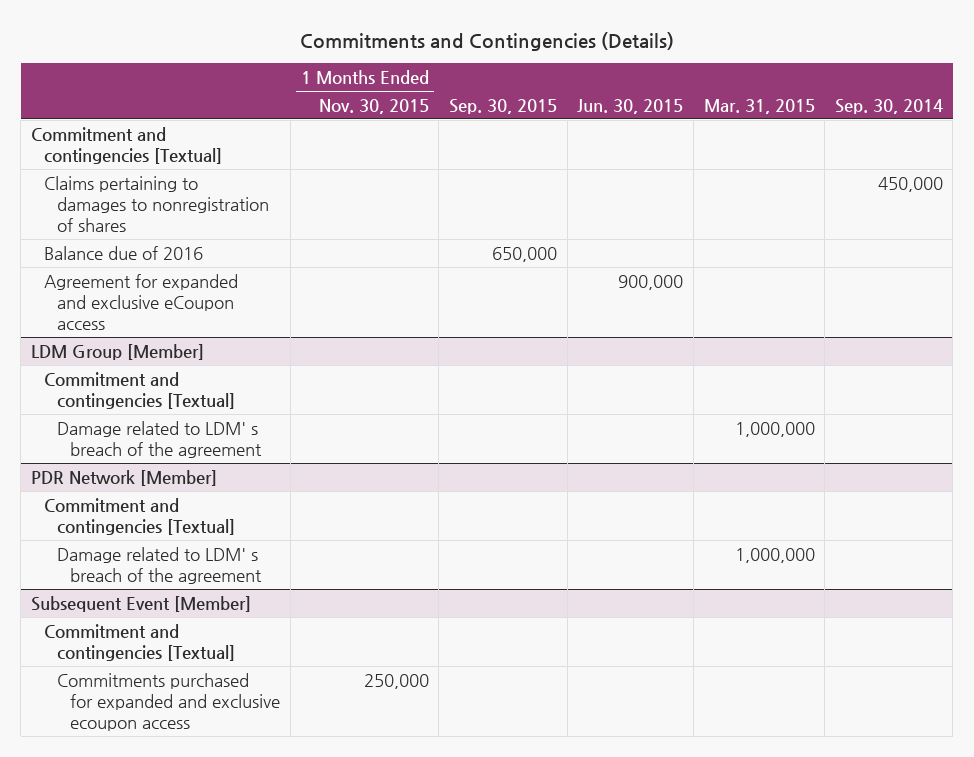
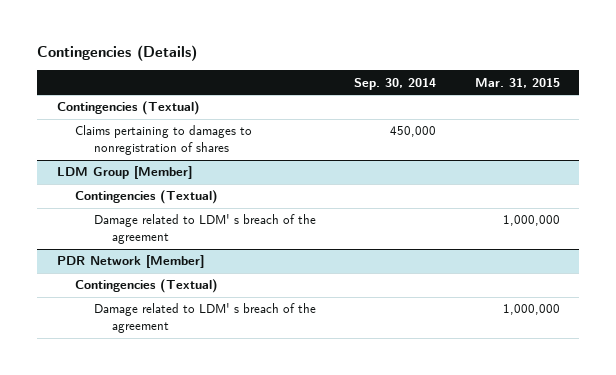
- Commitments and Contingencies (Details)
+ Contingencies (Details)
- | 1 Months Ended Nov. 30, 2015 | Sep. 30, 2015 | Jun. 30, 2015 | Mar. 31, 2015 | Sep. 30, 2014
+ | Sep. 30, 2014 | Mar. 31, 2015
- Commitment and contingencies [Textual]
+ Contingencies (Textual)
- Balance due of 2016 | | 650,000 | | |
- Agreement for expanded and exclusive eCoupon access | | | 900,000 | |
@ LDM Group [Member]
- Commitment and contingencies [Textual]
+ Contingencies (Textual)
@ PDR Network [Member]
- Commitment and contingencies [Textual]
+ Contingencies (Textual)
- Subsequent Event [Member]
- Commitment and contingencies [Textual]
- Commitments purchased for expanded and exclusive ecoupon access | 250,000 | | | |

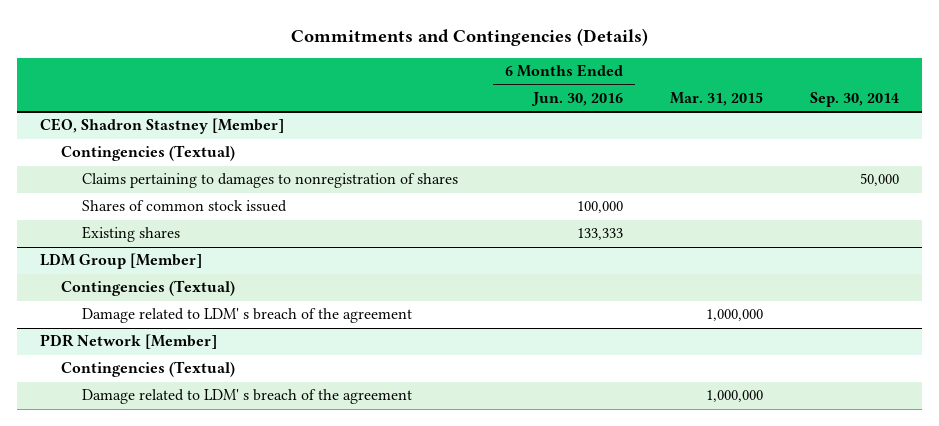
- Contingencies (Details)
+ Commitments and Contingencies (Details)
- | Sep. 30, 2014 | Mar. 31, 2015
+ | 6 Months Ended Jun. 30, 2016 | Mar. 31, 2015 | Sep. 30, 2014
- Contingencies (Textual)
- Claims pertaining to damages to nonregistration of shares | 450,000 |
+ CEO, Shadron Stastney [Member]
+ Contingencies (Textual)
+ Claims pertaining to damages to nonregistration of shares | | | 50,000
+ Shares of common stock issued | 100,000 | |
+ Existing shares | 133,333 | |

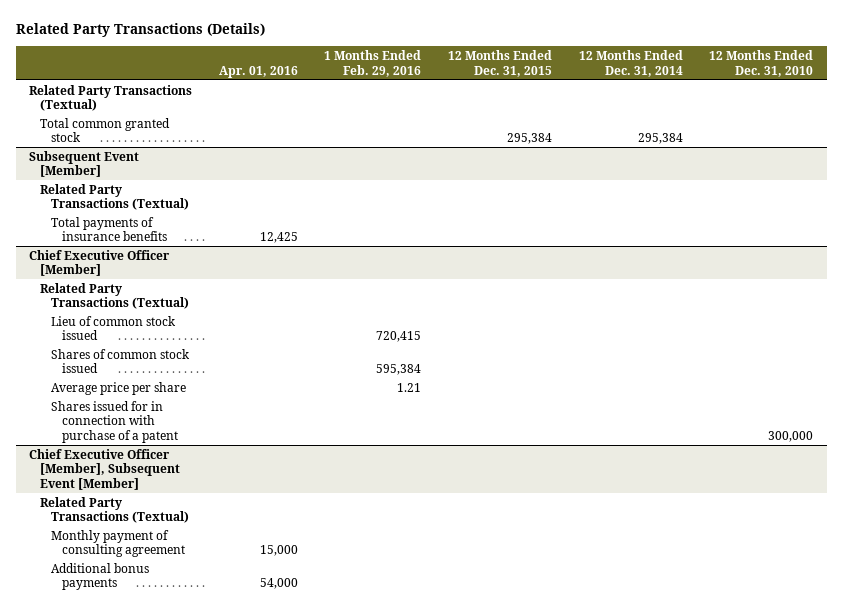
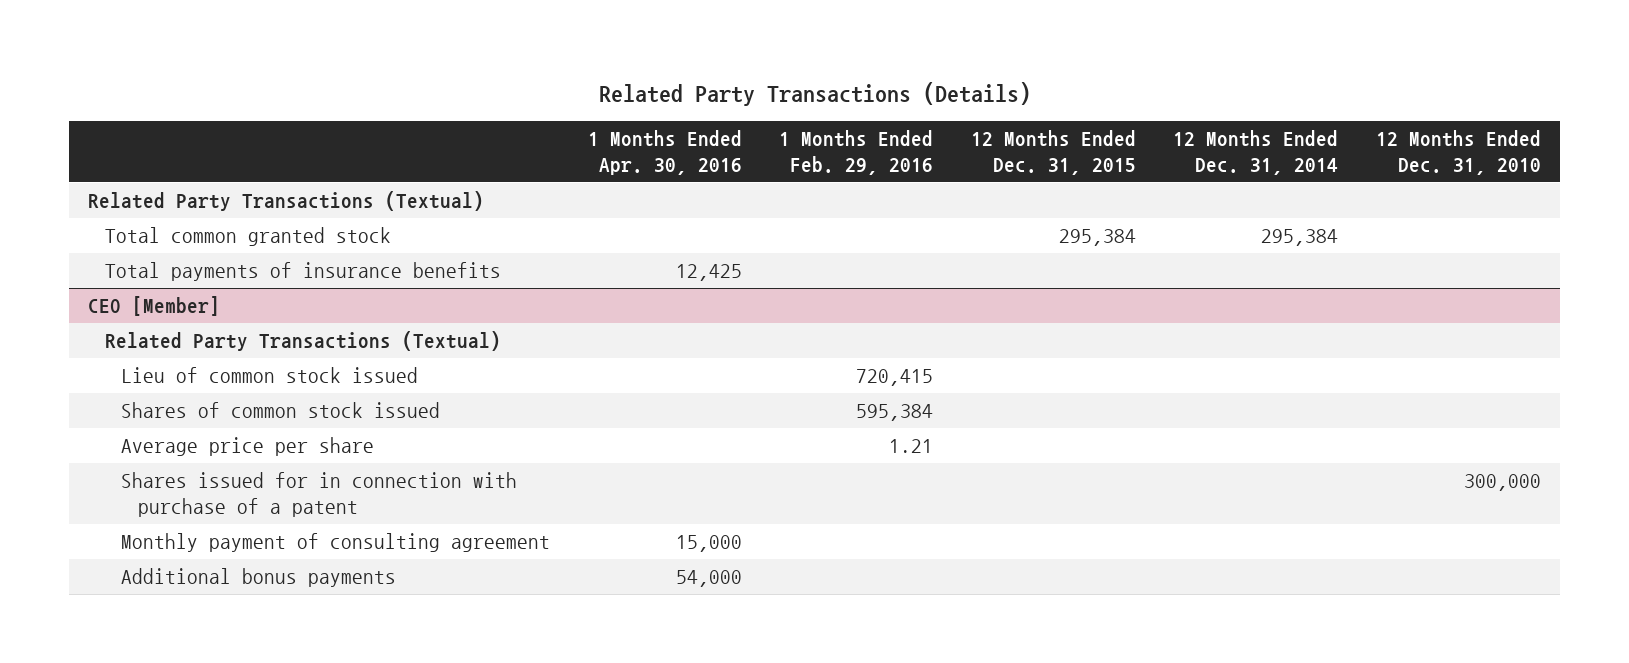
- | Apr. 01, 2016 | 1 Months Ended Feb. 29, 2016 | 12 Months Ended Dec. 31, 2015 | 12 Months Ended Dec. 31, 2014 | 12 Months Ended Dec. 31, 2010
+ | 1 Months Ended Apr. 30, 2016 | 1 Months Ended Feb. 29, 2016 | 12 Months Ended Dec. 31, 2015 | 12 Months Ended Dec. 31, 2014 | 12 Months Ended Dec. 31, 2010
- Subsequent Event [Member]
- Related Party Transactions (Textual)
- Total payments of insurance benefits | 12,425 | | | |
- Chief Executive Officer [Member]
+ Total payments of insurance benefits | 12,425 | | | |
+ CEO [Member]
- Chief Executive Officer [Member], Subsequent Event [Member]
- Related Party Transactions (Textual)
- Monthly payment of consulting agreement | 15,000 | | | |
- Additional bonus payments | 54,000 | | | |
+ Monthly payment of consulting agreement | 15,000 | | | |
+ Additional bonus payments | 54,000 | | | |

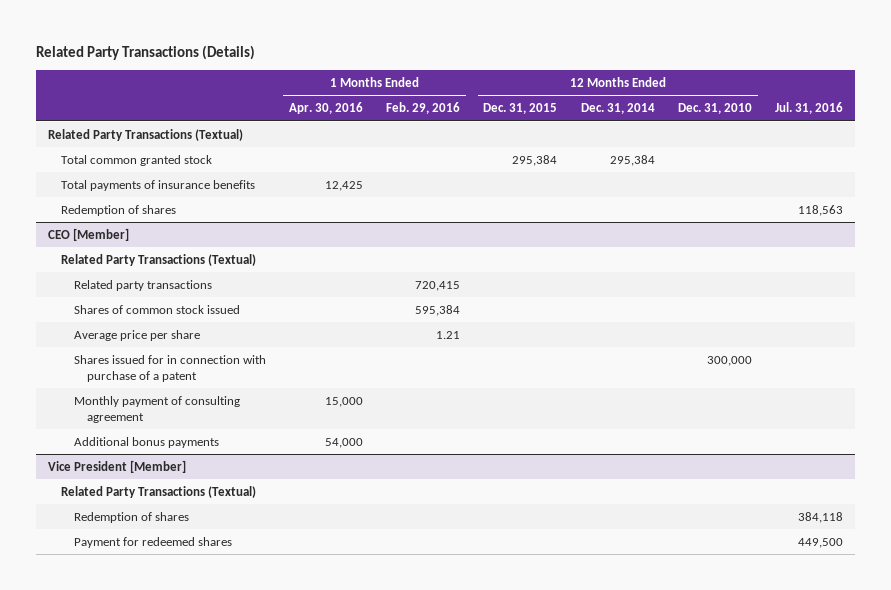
- | 1 Months Ended Apr. 30, 2016 | 1 Months Ended Feb. 29, 2016 | 12 Months Ended Dec. 31, 2015 | 12 Months Ended Dec. 31, 2014 | 12 Months Ended Dec. 31, 2010
+ | 1 Months Ended Apr. 30, 2016 | 1 Months Ended Feb. 29, 2016 | 12 Months Ended Dec. 31, 2015 | 12 Months Ended Dec. 31, 2014 | 12 Months Ended Dec. 31, 2010 | Jul. 31, 2016
+ Redemption of shares | | | | | | 118,563
@ CEO [Member]
- Lieu of common stock issued | | 720,415 | | |
+ Related party transactions | | 720,415 | | | |
+ Vice President [Member]
+ Related Party Transactions (Textual)
+ Redemption of shares | | | | | | 384,118
+ Payment for redeemed shares | | | | | | 449,500

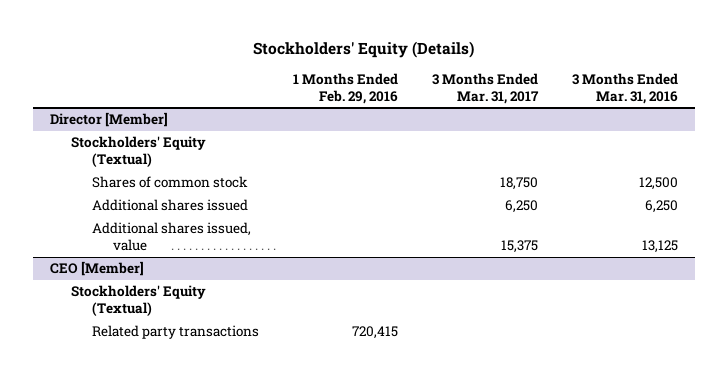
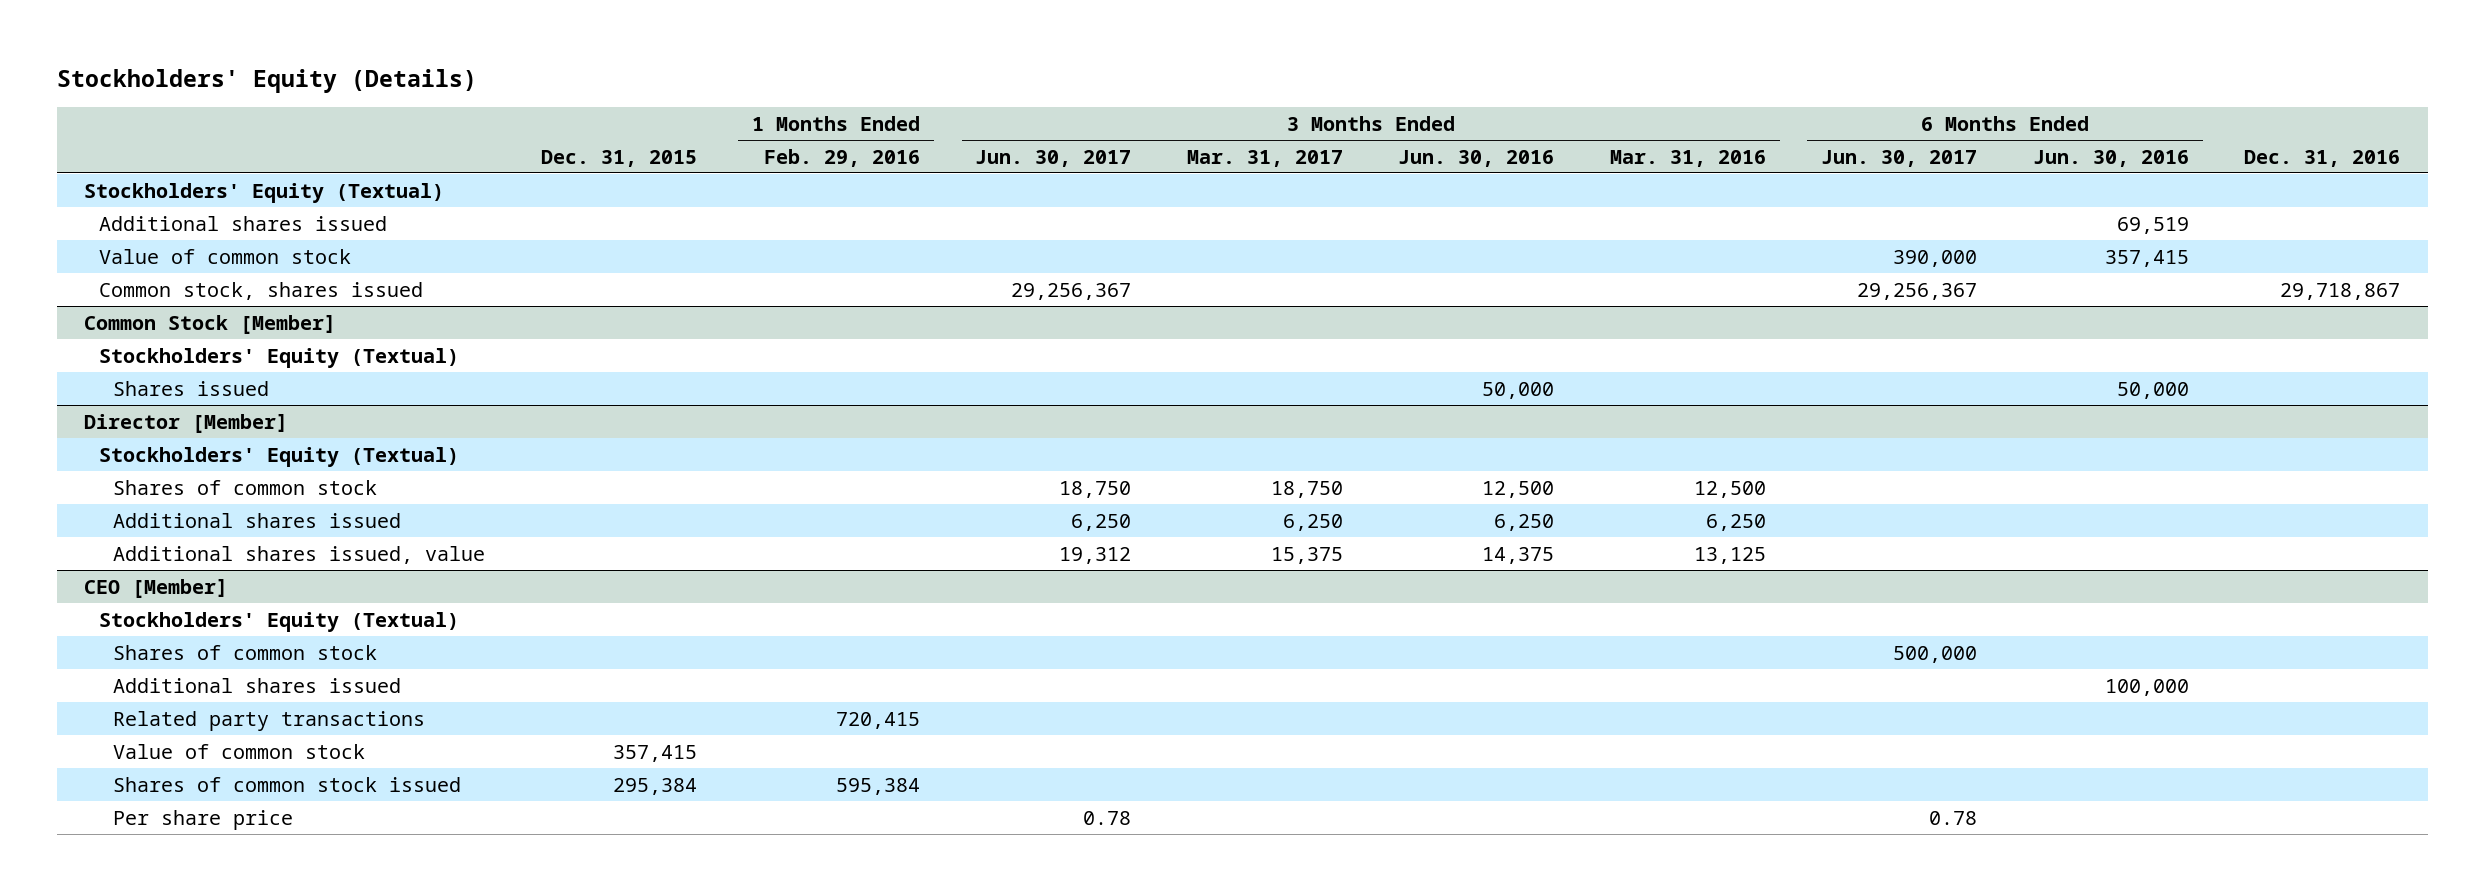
- | 1 Months Ended Feb. 29, 2016 | 3 Months Ended Mar. 31, 2017 | 3 Months Ended Mar. 31, 2016
+ | Dec. 31, 2015 | 1 Months Ended Feb. 29, 2016 | 3 Months Ended Jun. 30, 2017 | 3 Months Ended Mar. 31, 2017 | 3 Months Ended Jun. 30, 2016 | 3 Months Ended Mar. 31, 2016 | 6 Months Ended Jun. 30, 2017 | 6 Months Ended Jun. 30, 2016 | Dec. 31, 2016
+ Stockholders' Equity (Textual)
+ Additional shares issued | | | | | | | | 69,519 |
+ Value of common stock | | | | | | | 390,000 | 357,415 |
+ Common stock, shares issued | | | 29,256,367 | | | | 29,256,367 | | 29,718,867
+ Common Stock [Member]
+ Stockholders' Equity (Textual)
+ Shares issued | | | | | 50,000 | | | 50,000 |
@ CEO [Member]
+ Shares of common stock | | | | | | | 500,000 | |
+ Additional shares issued | | | | | | | | 100,000 |
+ Value of common stock | 357,415 | | | | | | | |
+ Shares of common stock issued | 295,384 | 595,384 | | | | | | |
+ Per share price | | | 0.78 | | | | 0.78 | |

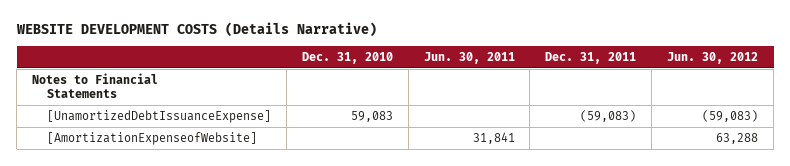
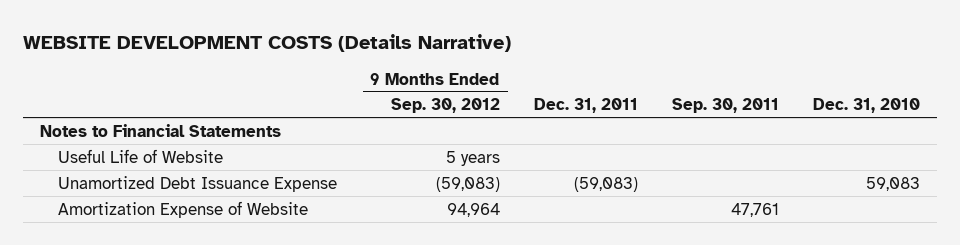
- | Dec. 31, 2010 | Jun. 30, 2011 | Dec. 31, 2011 | Jun. 30, 2012
+ | 9 Months Ended Sep. 30, 2012 | Dec. 31, 2011 | Sep. 30, 2011 | Dec. 31, 2010
- [UnamortizedDebtIssuanceExpense] | 59,083 | | (59,083) | (59,083)
- [AmortizationExpenseofWebsite] | | 31,841 | | 63,288
+ Useful Life of Website | 5 years | | |
+ Unamortized Debt Issuance Expense | (59,083) | (59,083) | | 59,083
+ Amortization Expense of Website | 94,964 | | 47,761 |

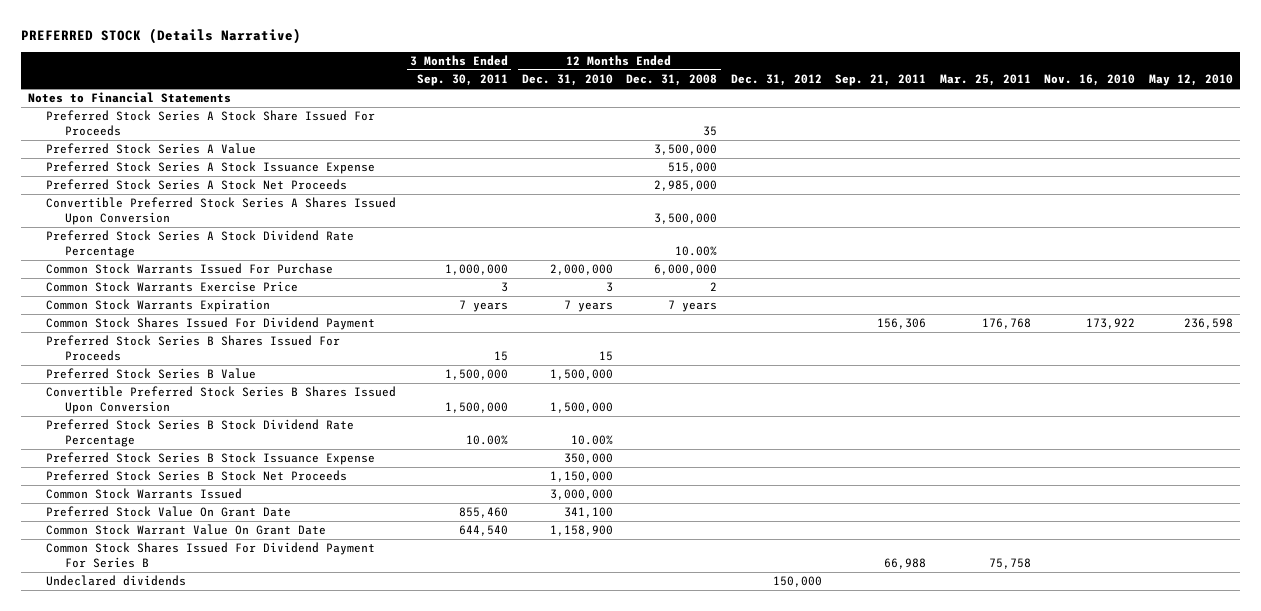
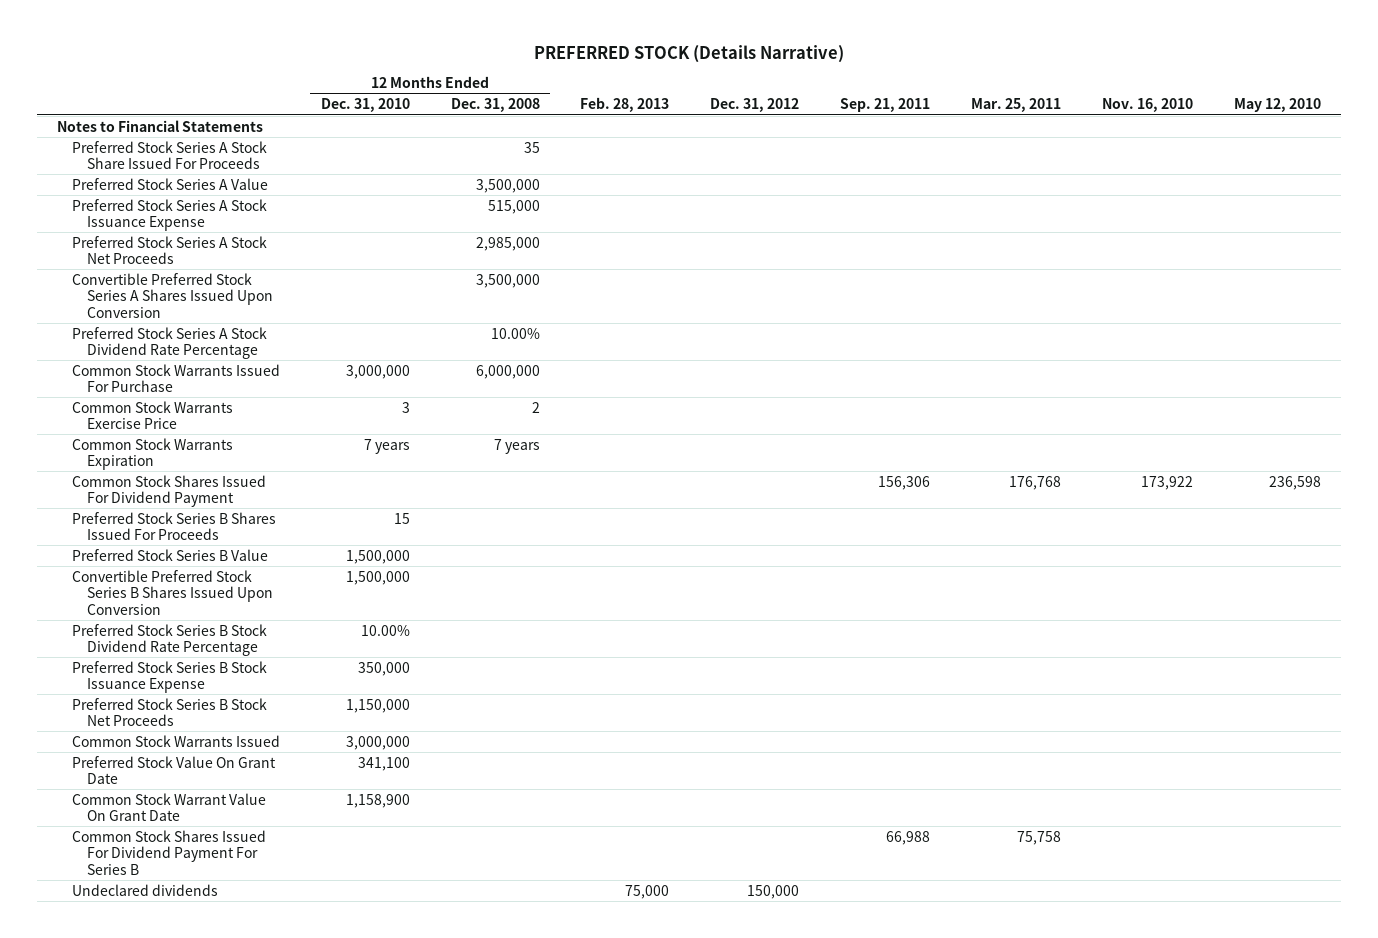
- | 3 Months Ended Sep. 30, 2011 | 12 Months Ended Dec. 31, 2010 | 12 Months Ended Dec. 31, 2008 | Dec. 31, 2012 | Sep. 21, 2011 | Mar. 25, 2011 | Nov. 16, 2010 | May 12, 2010
+ | 12 Months Ended Dec. 31, 2010 | 12 Months Ended Dec. 31, 2008 | Feb. 28, 2013 | Dec. 31, 2012 | Sep. 21, 2011 | Mar. 25, 2011 | Nov. 16, 2010 | May 12, 2010
- Common Stock Warrants Issued For Purchase | 1,000,000 | 2,000,000 | 6,000,000 | | | | |
+ Common Stock Warrants Issued For Purchase | 3,000,000 | 6,000,000 | | | | | |

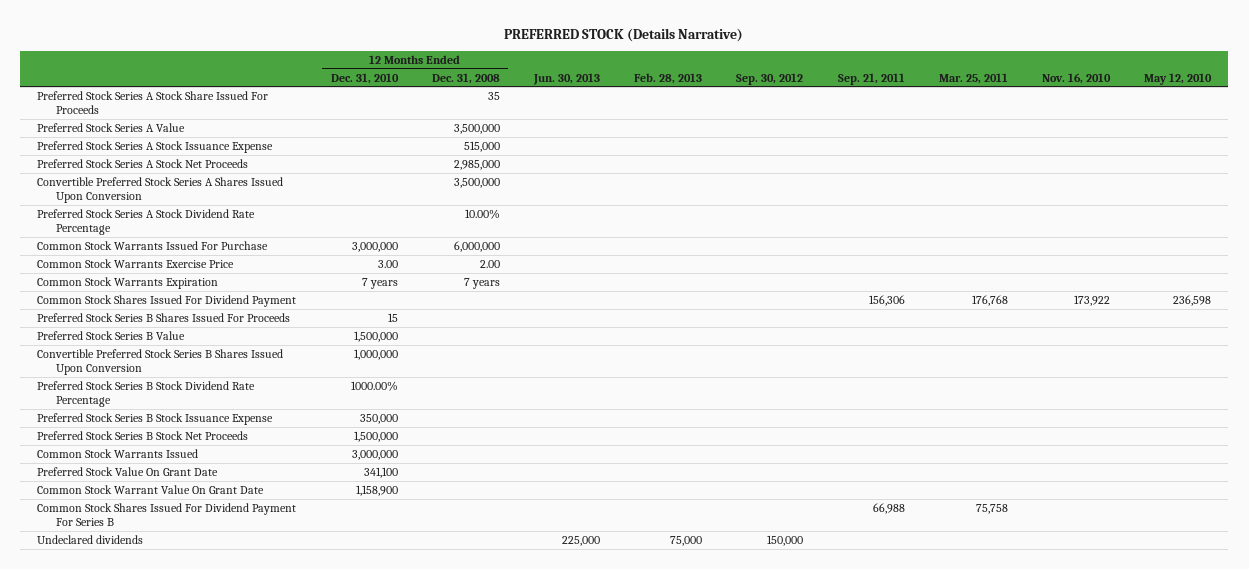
- | 12 Months Ended Dec. 31, 2010 | 12 Months Ended Dec. 31, 2008 | Feb. 28, 2013 | Dec. 31, 2012 | Sep. 21, 2011 | Mar. 25, 2011 | Nov. 16, 2010 | May 12, 2010
+ | 12 Months Ended Dec. 31, 2010 | 12 Months Ended Dec. 31, 2008 | Jun. 30, 2013 | Feb. 28, 2013 | Sep. 30, 2012 | Sep. 21, 2011 | Mar. 25, 2011 | Nov. 16, 2010 | May 12, 2010
- Notes to Financial Statements
- Common Stock Warrants Exercise Price | 3 | 2 | | | | | |
+ Common Stock Warrants Exercise Price | 3.00 | 2.00 | | | | | | |
- Convertible Preferred Stock Series B Shares Issued Upon Conversion | 1,500,000 | | | | | | |
- Preferred Stock Series B Stock Dividend Rate Percentage | 10.00% | | | | | | |
+ Convertible Preferred Stock Series B Shares Issued Upon Conversion | 1,000,000 | | | | | | | |
+ Preferred Stock Series B Stock Dividend Rate Percentage | 1000.00% | | | | | | | |
- Preferred Stock Series B Stock Net Proceeds | 1,150,000 | | | | | | |
+ Preferred Stock Series B Stock Net Proceeds | 1,500,000 | | | | | | | |

